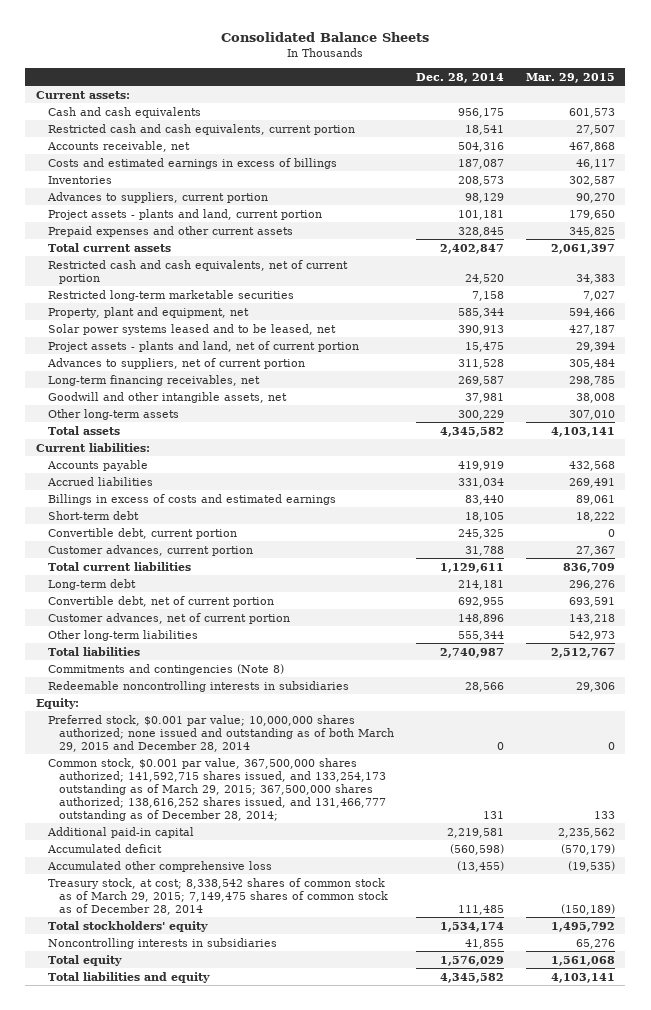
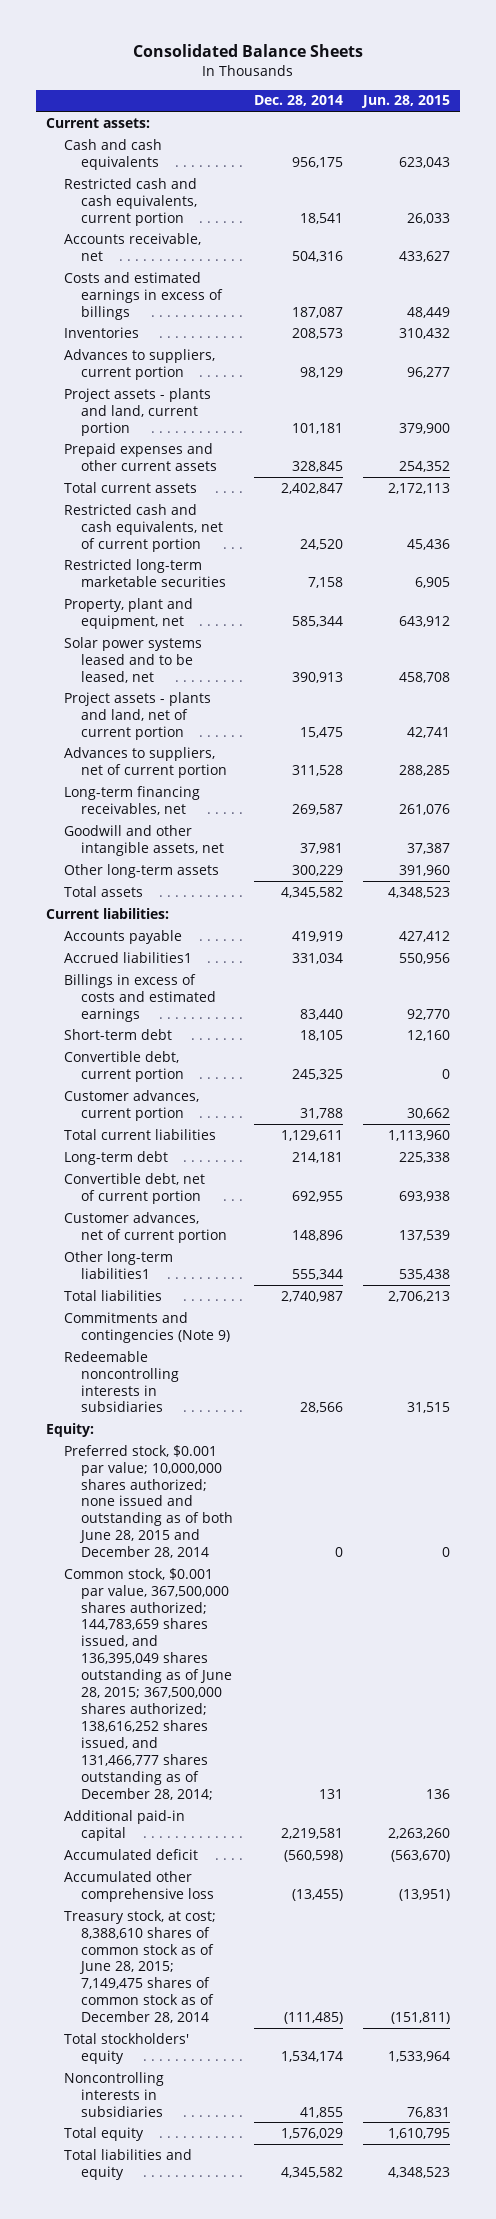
- | Dec. 28, 2014 | Mar. 29, 2015
+ | Dec. 28, 2014 | Jun. 28, 2015
- Accrued liabilities | 331,034 | 269,491
+ Accrued liabilities1 | 331,034 | 550,956
- Other long-term liabilities | 555,344 | 542,973
+ Other long-term liabilities1 | 555,344 | 535,438
- Commitments and contingencies (Note 8)
+ Commitments and contingencies (Note 9)
- Preferred stock, $0.001 par value; 10,000,000 shares authorized; none issued and outstanding as of both March 29, 2015 and December 28, 2014 | 0 | 0
- Common stock, $0.001 par value, 367,500,000 shares authorized; 141,592,715 shares issued, and 133,254,173 outstanding as of March 29, 2015; 367,500,000 shares authorized; 138,616,252 shares issued, and 131,466,777 outstanding as of December 28, 2014; | 131 | 133
+ Preferred stock, $0.001 par value; 10,000,000 shares authorized; none issued and outstanding as of both June 28, 2015 and December 28, 2014 | 0 | 0
+ Common stock, $0.001 par value, 367,500,000 shares authorized; 144,783,659 shares issued, and 136,395,049 shares outstanding as of June 28, 2015; 367,500,000 shares authorized; 138,616,252 shares issued, and 131,466,777 shares outstanding as of December 28, 2014; | 131 | 136
- Treasury stock, at cost; 8,338,542 shares of common stock as of March 29, 2015; 7,149,475 shares of common stock as of December 28, 2014 | 111,485 | (150,189)
+ Treasury stock, at cost; 8,388,610 shares of common stock as of June 28, 2015; 7,149,475 shares of common stock as of December 28, 2014 | (111,485) | (151,811)

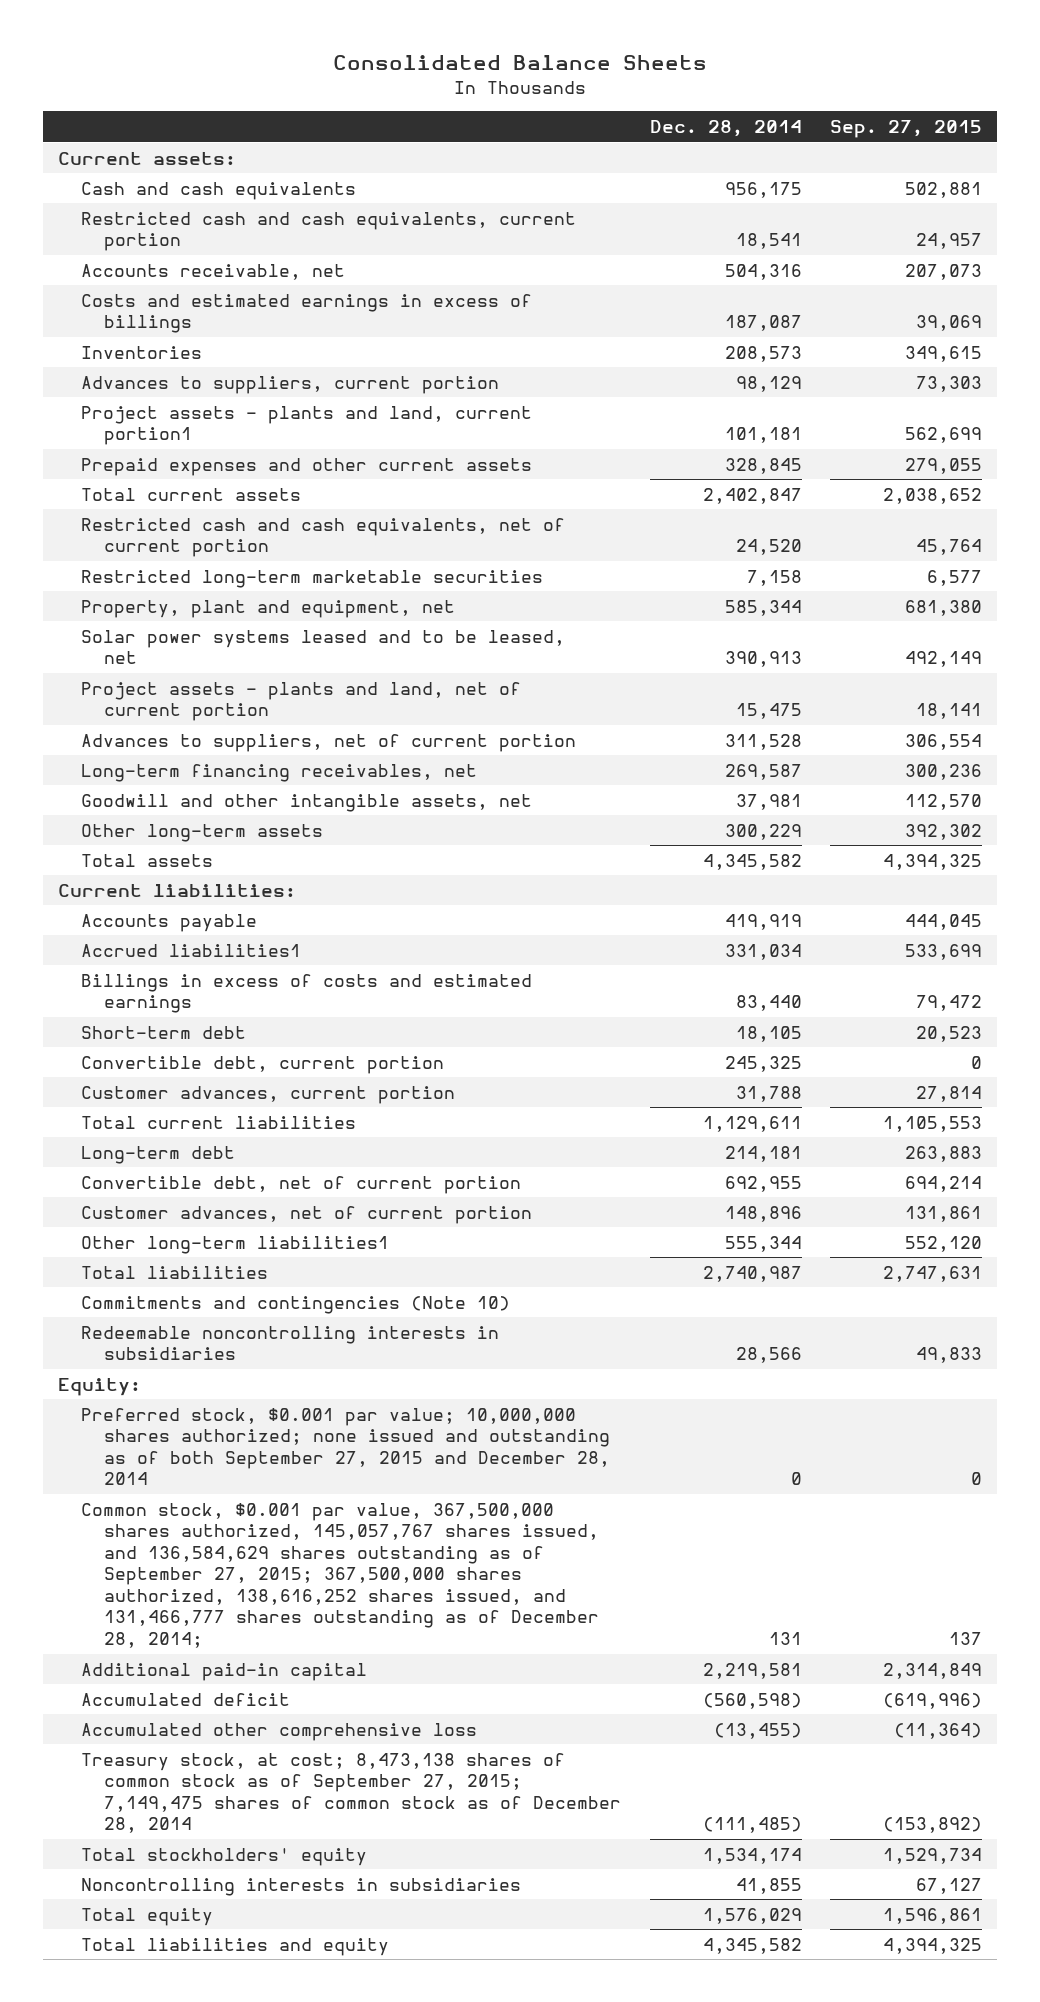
- | Dec. 28, 2014 | Jun. 28, 2015
+ | Dec. 28, 2014 | Sep. 27, 2015
- Project assets - plants and land, current portion | 101,181 | 379,900
+ Project assets - plants and land, current portion1 | 101,181 | 562,699
- Commitments and contingencies (Note 9)
+ Commitments and contingencies (Note 10)
- Preferred stock, $0.001 par value; 10,000,000 shares authorized; none issued and outstanding as of both June 28, 2015 and December 28, 2014 | 0 | 0
- Common stock, $0.001 par value, 367,500,000 shares authorized; 144,783,659 shares issued, and 136,395,049 shares outstanding as of June 28, 2015; 367,500,000 shares authorized; 138,616,252 shares issued, and 131,466,777 shares outstanding as of December 28, 2014; | 131 | 136
+ Preferred stock, $0.001 par value; 10,000,000 shares authorized; none issued and outstanding as of both September 27, 2015 and December 28, 2014 | 0 | 0
+ Common stock, $0.001 par value, 367,500,000 shares authorized, 145,057,767 shares issued, and 136,584,629 shares outstanding as of September 27, 2015; 367,500,000 shares authorized, 138,616,252 shares issued, and 131,466,777 shares outstanding as of December 28, 2014; | 131 | 137
- Treasury stock, at cost; 8,388,610 shares of common stock as of June 28, 2015; 7,149,475 shares of common stock as of December 28, 2014 | (111,485) | (151,811)
+ Treasury stock, at cost; 8,473,138 shares of common stock as of September 27, 2015; 7,149,475 shares of common stock as of December 28, 2014 | (111,485) | (153,892)

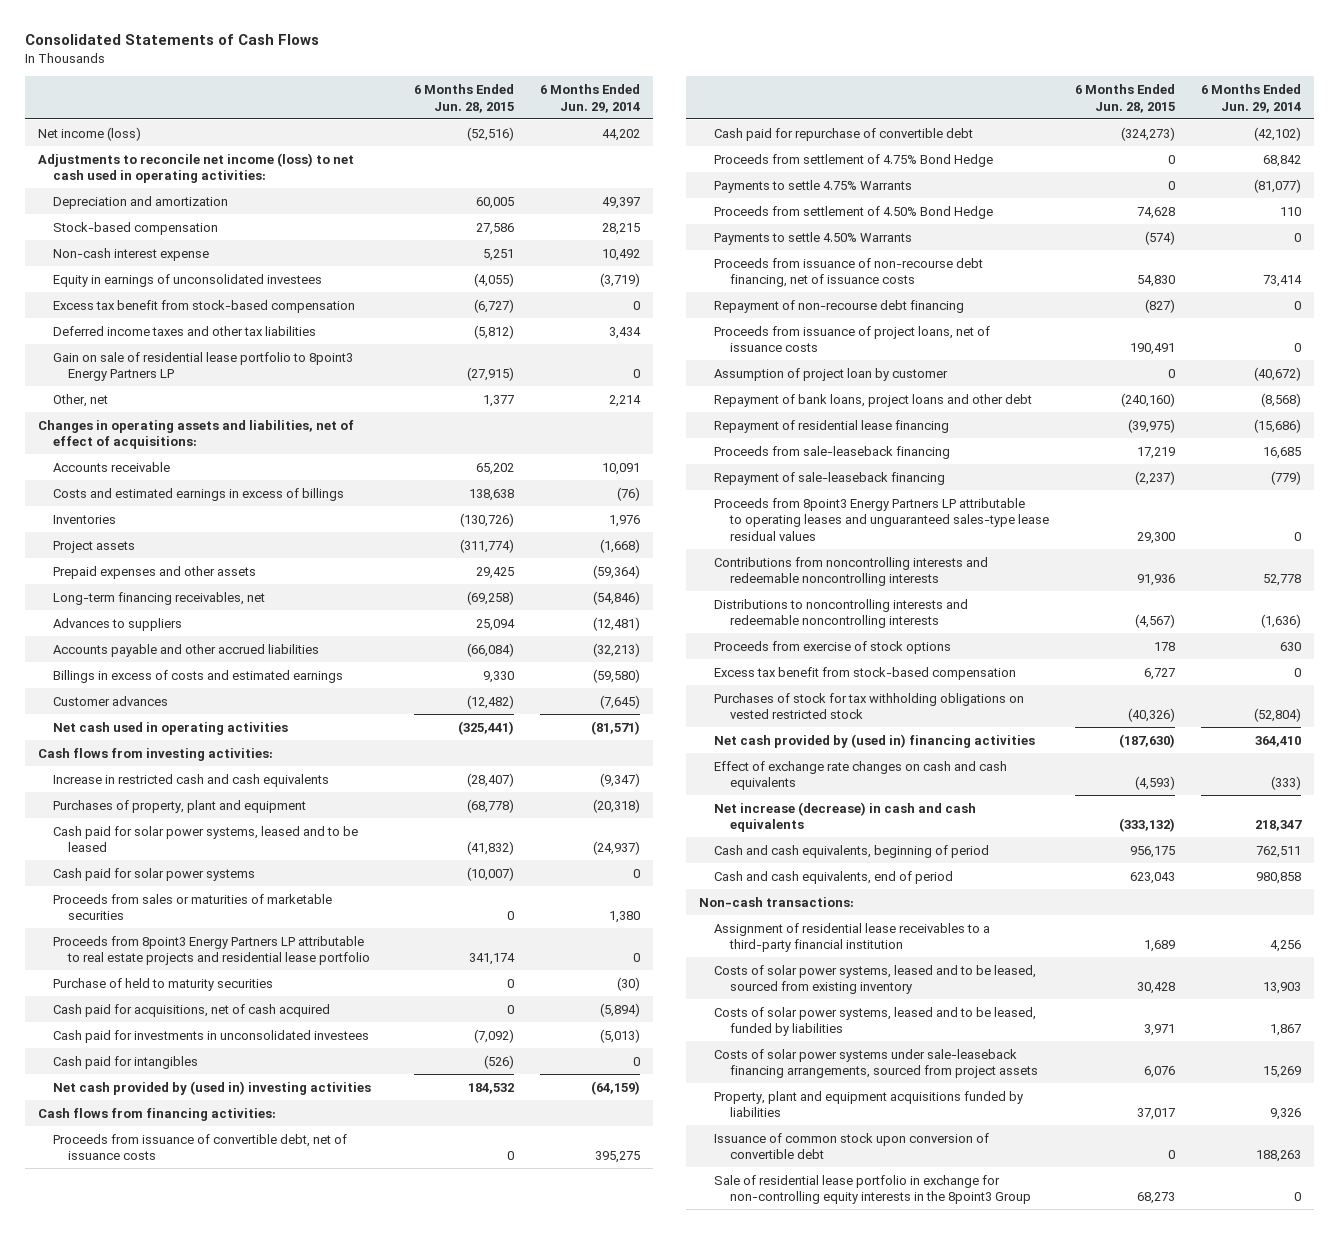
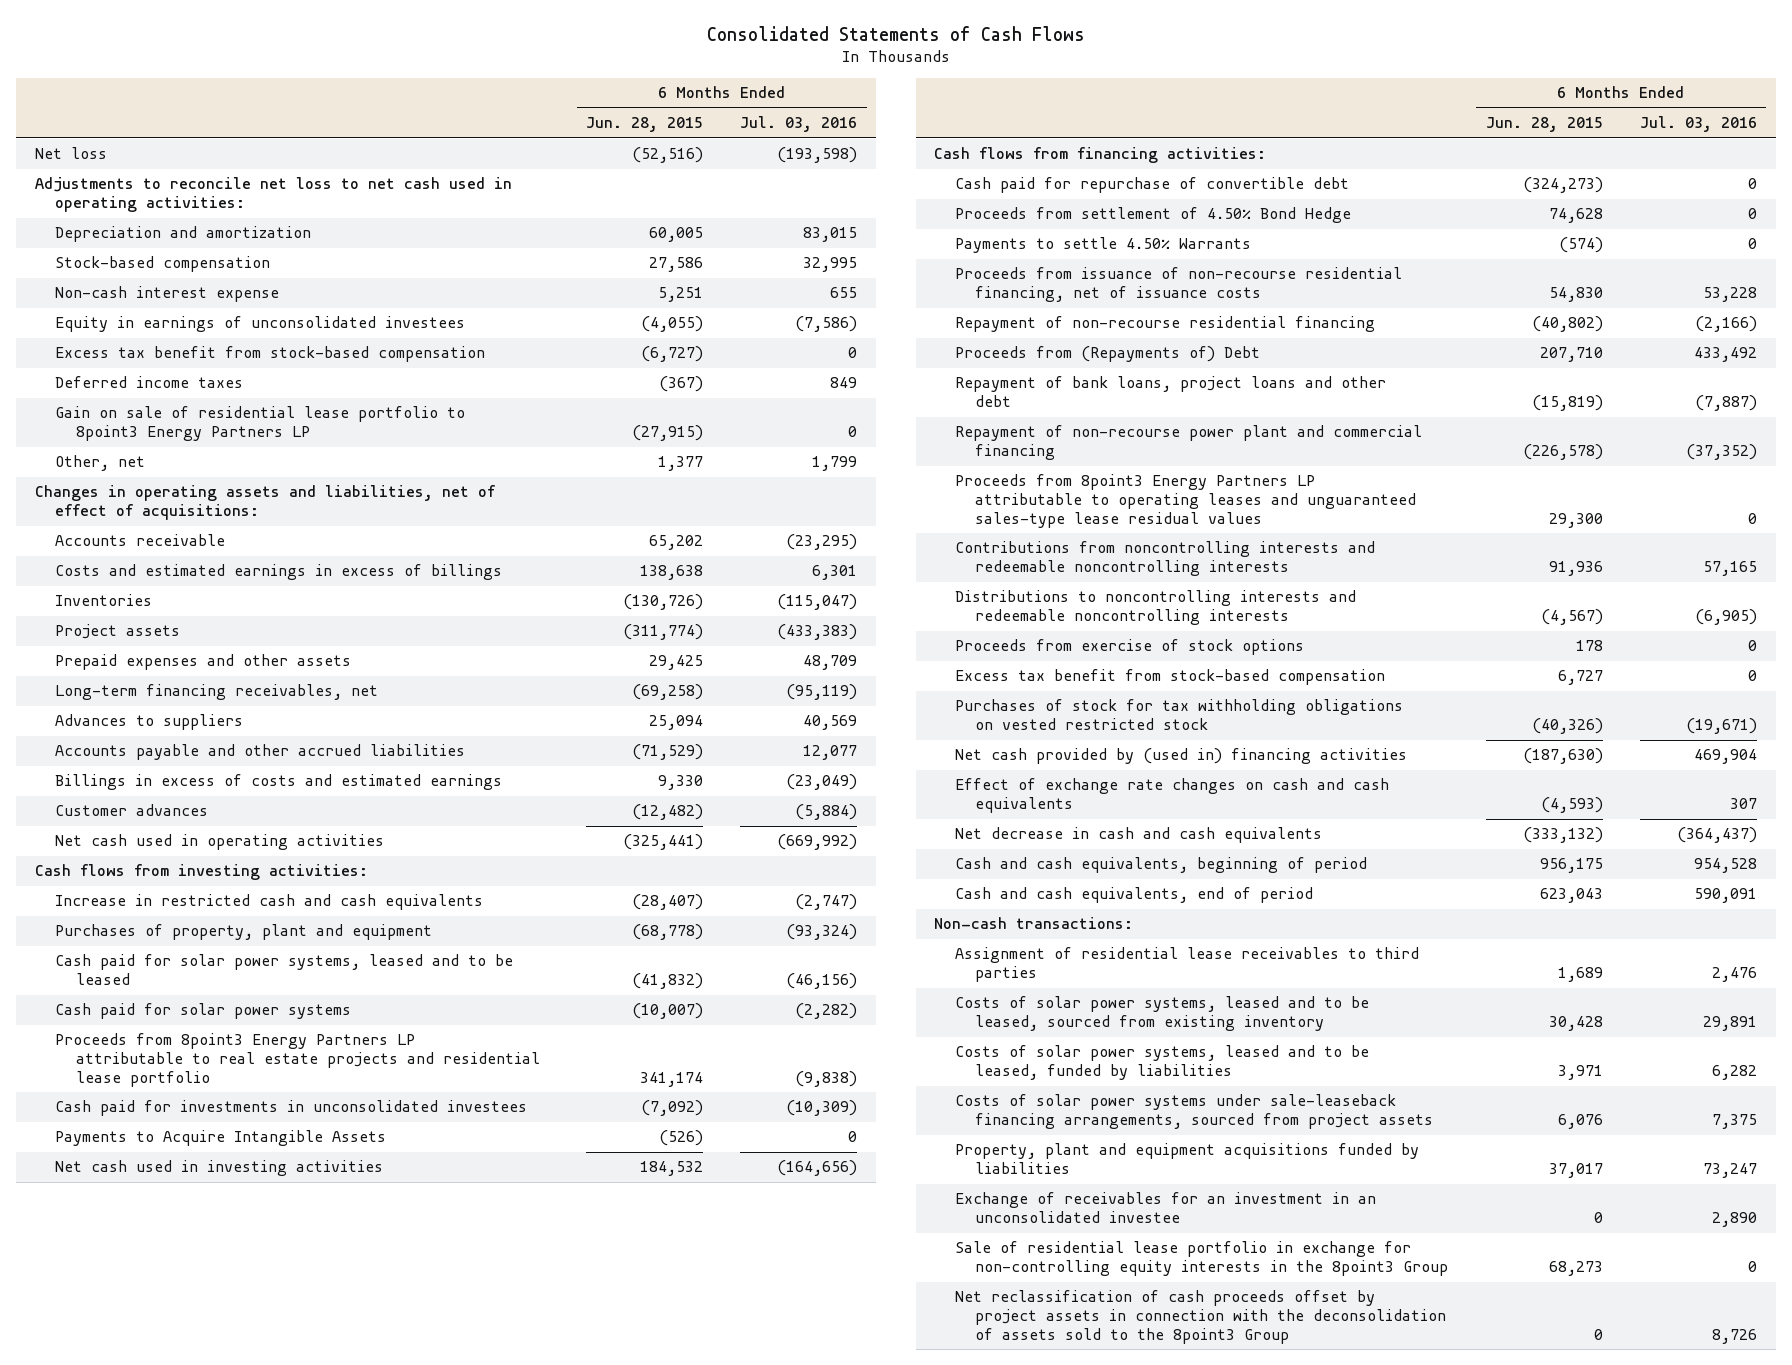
- | 6 Months Ended Jun. 28, 2015 | 6 Months Ended Jun. 29, 2014
+ | 6 Months Ended Jun. 28, 2015 | 6 Months Ended Jul. 03, 2016
- Net income (loss) | (52,516) | 44,202
- Adjustments to reconcile net income (loss) to net cash used in operating activities:
+ Net loss | (52,516) | (193,598)
+ Adjustments to reconcile net loss to net cash used in operating activities:
- Deferred income taxes and other tax liabilities | (5,812) | 3,434
+ Deferred income taxes | (367) | 849
- Accounts payable and other accrued liabilities | (66,084) | (32,213)
+ Accounts payable and other accrued liabilities | (71,529) | 12,077
- Proceeds from sales or maturities of marketable securities | 0 | 1,380
- Purchase of held to maturity securities | 0 | (30)
- Cash paid for acquisitions, net of cash acquired | 0 | (5,894)
- Cash paid for intangibles | (526) | 0
- Net cash provided by (used in) investing activities | 184,532 | (64,159)
+ Payments to Acquire Intangible Assets | (526) | 0
+ Net cash used in investing activities | 184,532 | (164,656)
- Proceeds from issuance of convertible debt, net of issuance costs | 0 | 395,275
- Proceeds from settlement of 4.75% Bond Hedge | 0 | 68,842
- Payments to settle 4.75% Warrants | 0 | (81,077)
- Proceeds from issuance of non-recourse debt financing, net of issuance costs | 54,830 | 73,414
- Repayment of non-recourse debt financing | (827) | 0
- Proceeds from issuance of project loans, net of issuance costs | 190,491 | 0
- Assumption of project loan by customer | 0 | (40,672)
- Repayment of bank loans, project loans and other debt | (240,160) | (8,568)
- Repayment of residential lease financing | (39,975) | (15,686)
- Proceeds from sale-leaseback financing | 17,219 | 16,685
- Repayment of sale-leaseback financing | (2,237) | (779)
+ Proceeds from issuance of non-recourse residential financing, net of issuance costs | 54,830 | 53,228
+ Repayment of non-recourse residential financing | (40,802) | (2,166)
+ Proceeds from (Repayments of) Debt | 207,710 | 433,492
+ Repayment of bank loans, project loans and other debt | (15,819) | (7,887)
+ Repayment of non-recourse power plant and commercial financing | (226,578) | (37,352)
- Net increase (decrease) in cash and cash equivalents | (333,132) | 218,347
+ Net decrease in cash and cash equivalents | (333,132) | (364,437)
- Assignment of residential lease receivables to a third-party financial institution | 1,689 | 4,256
+ Assignment of residential lease receivables to third parties | 1,689 | 2,476
- Issuance of common stock upon conversion of convertible debt | 0 | 188,263
+ Exchange of receivables for an investment in an unconsolidated investee | 0 | 2,890
+ Net reclassification of cash proceeds offset by project assets in connection with the deconsolidation of assets sold to the 8point3 Group | 0 | 8,726

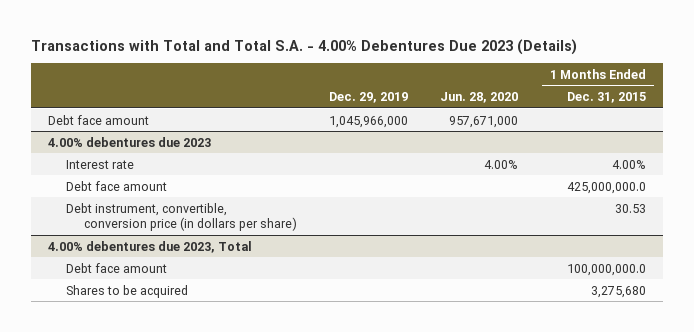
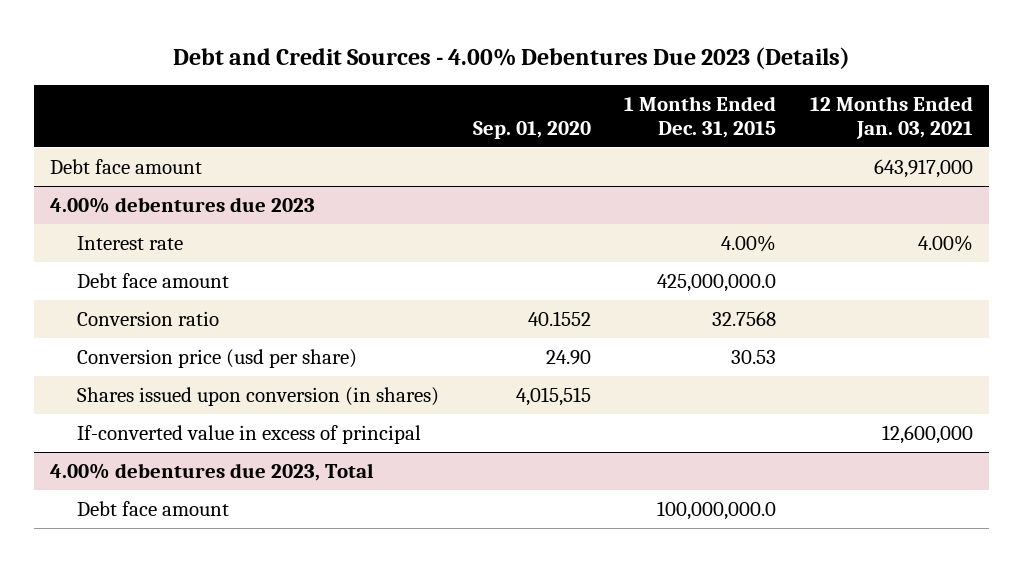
- Transactions with Total and Total S.A. - 4.00% Debentures Due 2023 (Details)
+ Debt and Credit Sources - 4.00% Debentures Due 2023 (Details)
- | Dec. 29, 2019 | Jun. 28, 2020 | 1 Months Ended Dec. 31, 2015
+ | Sep. 01, 2020 | 1 Months Ended Dec. 31, 2015 | 12 Months Ended Jan. 03, 2021
@ 4.00% debentures due 2023
- Debt instrument, convertible, conversion price (in dollars per share) | | | 30.53
+ Conversion ratio | 40.1552 | 32.7568 |
+ Conversion price (usd per share) | 24.90 | 30.53 |
+ Shares issued upon conversion (in shares) | 4,015,515 | |
+ If-converted value in excess of principal | | | 12,600,000
@ 4.00% debentures due 2023, Total
- Shares to be acquired | | | 3,275,680

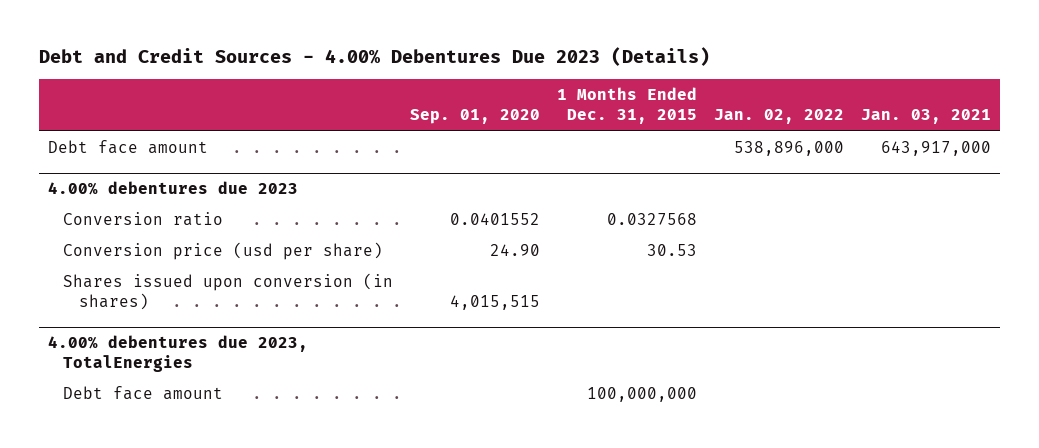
- | Sep. 01, 2020 | 1 Months Ended Dec. 31, 2015 | 12 Months Ended Jan. 03, 2021
+ | Sep. 01, 2020 | 1 Months Ended Dec. 31, 2015 | Jan. 02, 2022 | Jan. 03, 2021
@ 4.00% debentures due 2023
- Interest rate | | 4.00% | 4.00%
- Debt face amount | | 425,000,000.0 |
- Conversion ratio | 40.1552 | 32.7568 |
+ Conversion ratio | 0.0401552 | 0.0327568 | |
- If-converted value in excess of principal | | | 12,600,000
- 4.00% debentures due 2023, Total
- Debt face amount | | 100,000,000.0 |
+ 4.00% debentures due 2023, TotalEnergies
+ Debt face amount | | 100,000,000 | |

